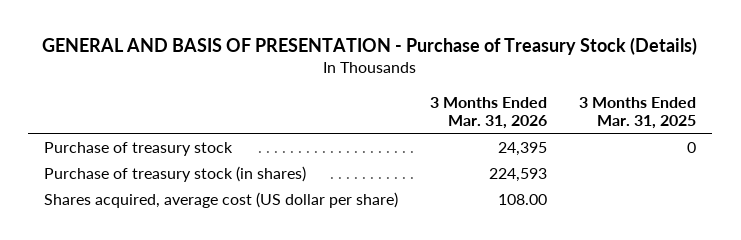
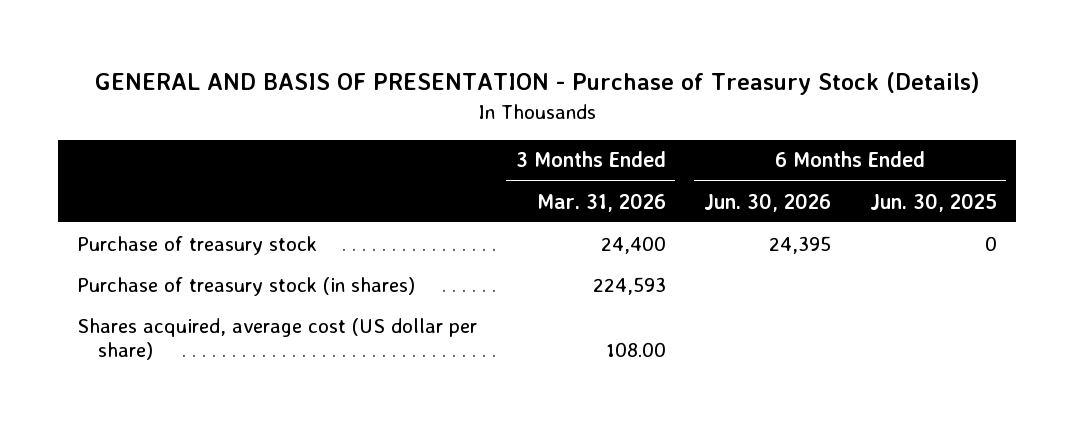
- | 3 Months Ended Mar. 31, 2026 | 3 Months Ended Mar. 31, 2025
+ | 3 Months Ended Mar. 31, 2026 | 6 Months Ended Jun. 30, 2026 | 6 Months Ended Jun. 30, 2025
- Purchase of treasury stock | 24,395 | 0
+ Purchase of treasury stock | 24,400 | 24,395 | 0

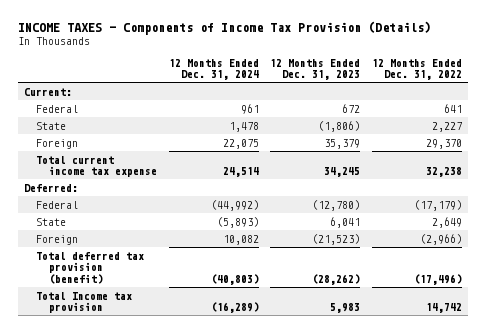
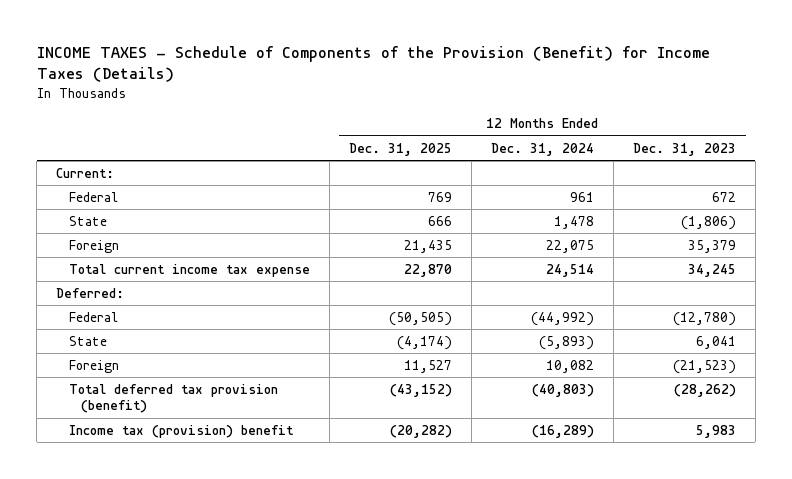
- INCOME TAXES - Components of Income Tax Provision (Details)
+ INCOME TAXES - Schedule of Components of the Provision (Benefit) for Income Taxes (Details)
- | 12 Months Ended Dec. 31, 2024 | 12 Months Ended Dec. 31, 2023 | 12 Months Ended Dec. 31, 2022
+ | 12 Months Ended Dec. 31, 2025 | 12 Months Ended Dec. 31, 2024 | 12 Months Ended Dec. 31, 2023
- Total Income tax provision | (16,289) | 5,983 | 14,742
+ Income tax (provision) benefit | (20,282) | (16,289) | 5,983

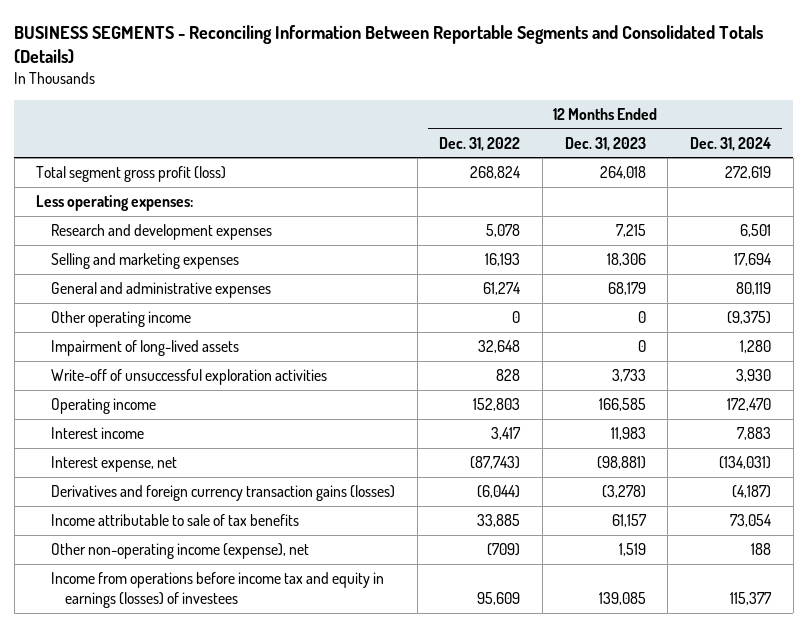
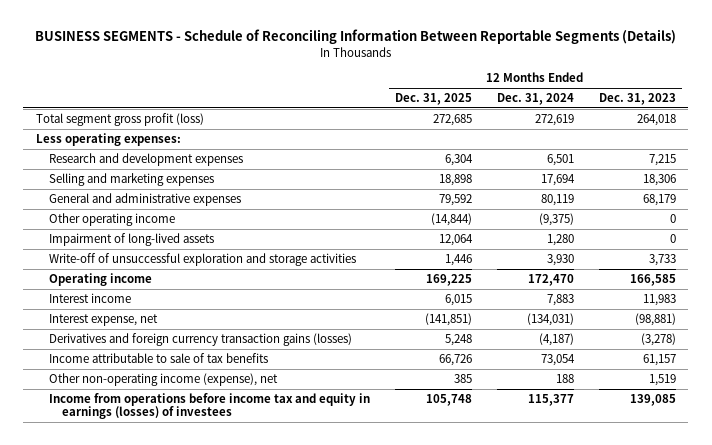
- BUSINESS SEGMENTS - Reconciling Information Between Reportable Segments and Consolidated Totals (Details)
+ BUSINESS SEGMENTS - Schedule of Reconciling Information Between Reportable Segments (Details)
- | 12 Months Ended Dec. 31, 2022 | 12 Months Ended Dec. 31, 2023 | 12 Months Ended Dec. 31, 2024
+ | 12 Months Ended Dec. 31, 2025 | 12 Months Ended Dec. 31, 2024 | 12 Months Ended Dec. 31, 2023
- Write-off of unsuccessful exploration activities | 828 | 3,733 | 3,930
+ Write-off of unsuccessful exploration and storage activities | 1,446 | 3,930 | 3,733

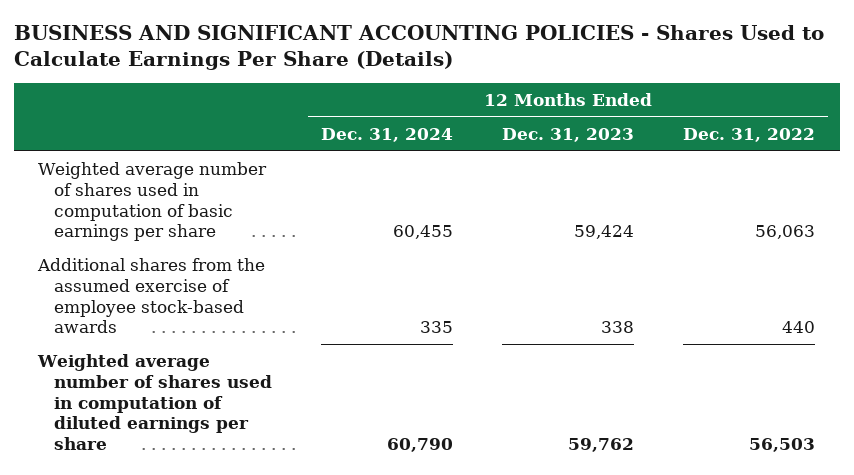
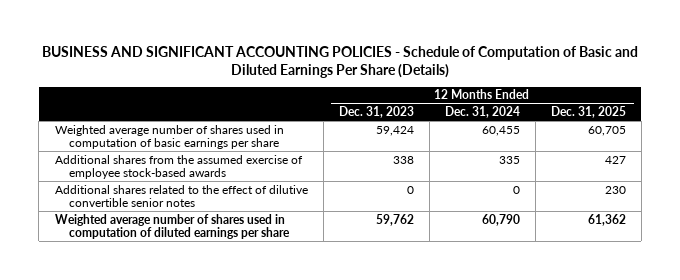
- BUSINESS AND SIGNIFICANT ACCOUNTING POLICIES - Shares Used to Calculate Earnings Per Share (Details)
+ BUSINESS AND SIGNIFICANT ACCOUNTING POLICIES - Schedule of Computation of Basic and Diluted Earnings Per Share (Details)
- | 12 Months Ended Dec. 31, 2024 | 12 Months Ended Dec. 31, 2023 | 12 Months Ended Dec. 31, 2022
+ | 12 Months Ended Dec. 31, 2023 | 12 Months Ended Dec. 31, 2024 | 12 Months Ended Dec. 31, 2025
+ Additional shares related to the effect of dilutive convertible senior notes | 0 | 0 | 230

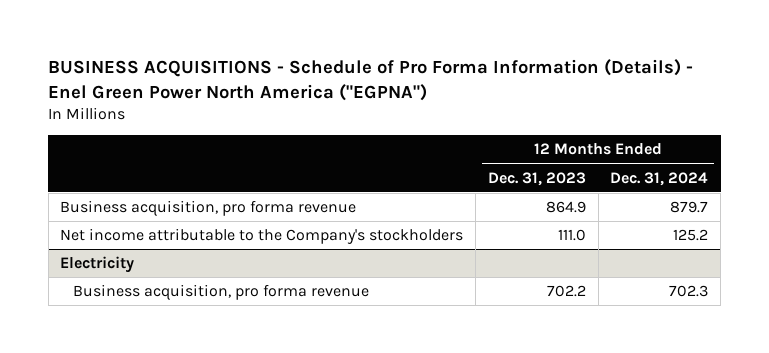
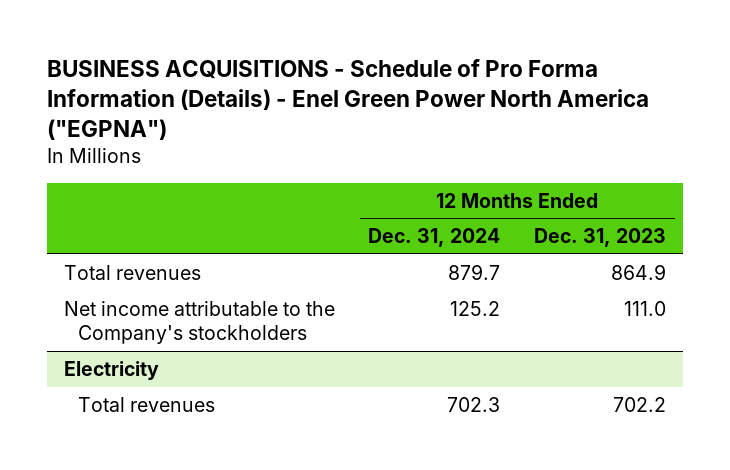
- | 12 Months Ended Dec. 31, 2023 | 12 Months Ended Dec. 31, 2024
+ | 12 Months Ended Dec. 31, 2024 | 12 Months Ended Dec. 31, 2023
- Business acquisition, pro forma revenue | 864.9 | 879.7
+ Total revenues | 879.7 | 864.9
@ Electricity
- Business acquisition, pro forma revenue | 702.2 | 702.3
+ Total revenues | 702.3 | 702.2

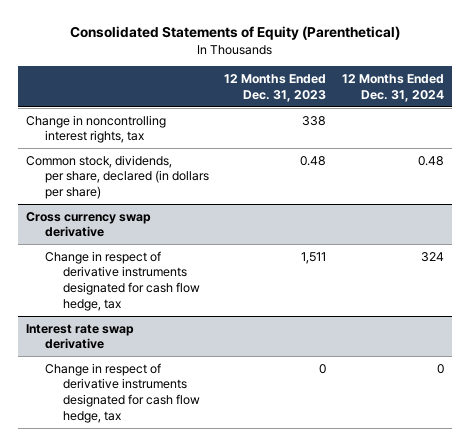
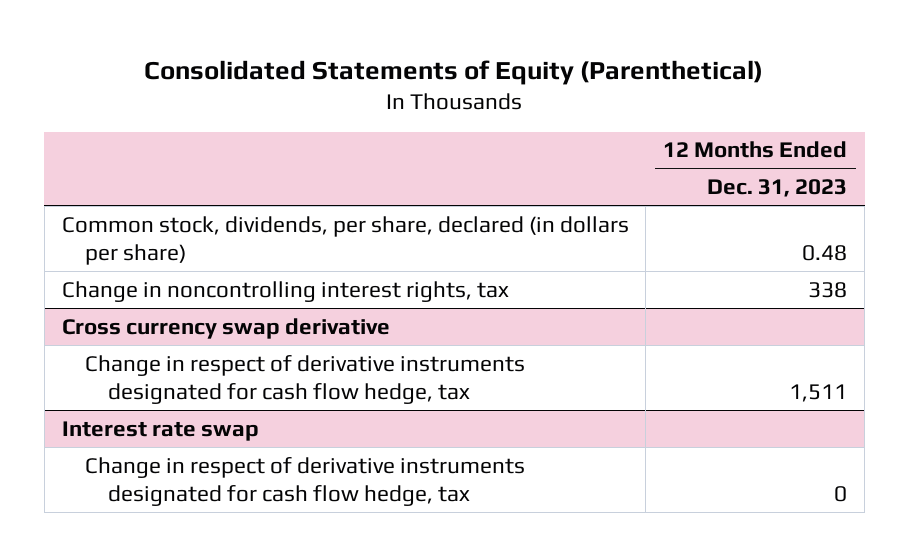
- | 12 Months Ended Dec. 31, 2023 | 12 Months Ended Dec. 31, 2024
+ | 12 Months Ended Dec. 31, 2023
moved down: Change in noncontrolling interest rights, tax | 338
- Interest rate swap derivative
+ Interest rate swap

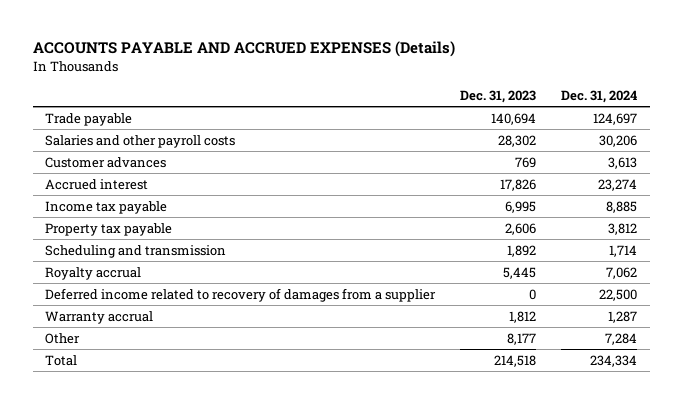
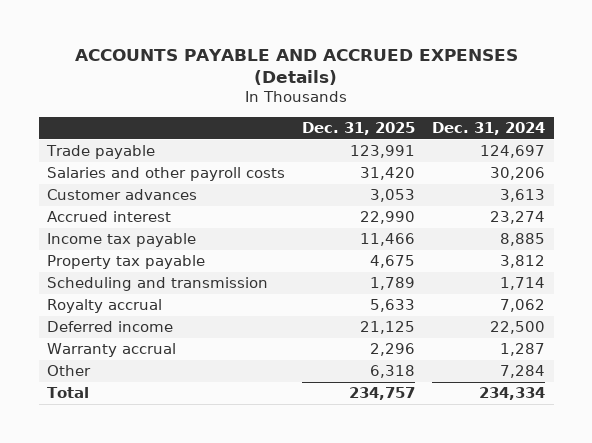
- | Dec. 31, 2023 | Dec. 31, 2024
+ | Dec. 31, 2025 | Dec. 31, 2024
- Deferred income related to recovery of damages from a supplier | 0 | 22,500
+ Deferred income | 21,125 | 22,500

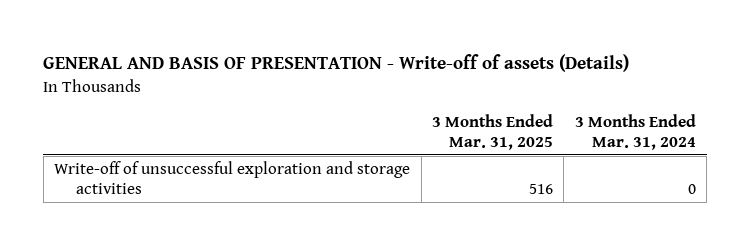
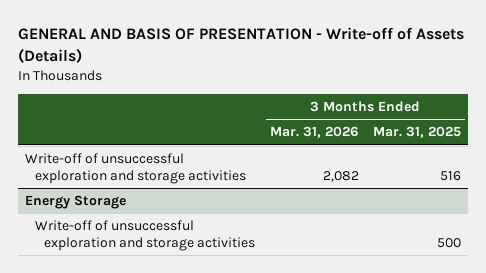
- GENERAL AND BASIS OF PRESENTATION - Write-off of assets (Details)
+ GENERAL AND BASIS OF PRESENTATION - Write-off of Assets (Details)
- | 3 Months Ended Mar. 31, 2025 | 3 Months Ended Mar. 31, 2024
+ | 3 Months Ended Mar. 31, 2026 | 3 Months Ended Mar. 31, 2025
+ Energy Storage
+ Write-off of unsuccessful exploration and storage activities | | 500

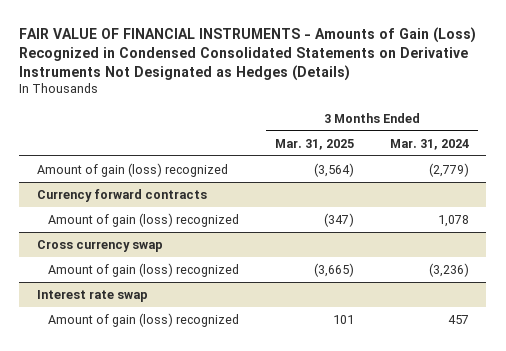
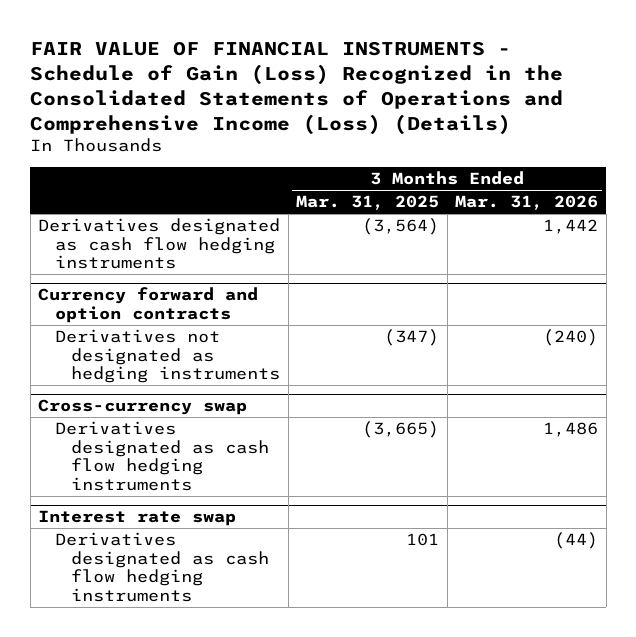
- FAIR VALUE OF FINANCIAL INSTRUMENTS - Amounts of Gain (Loss) Recognized in Condensed Consolidated Statements on Derivative Instruments Not Designated as Hedges (Details)
+ FAIR VALUE OF FINANCIAL INSTRUMENTS - Schedule of Gain (Loss) Recognized in the Consolidated Statements of Operations and Comprehensive Income (Loss) (Details)
- | 3 Months Ended Mar. 31, 2025 | 3 Months Ended Mar. 31, 2024
+ | 3 Months Ended Mar. 31, 2025 | 3 Months Ended Mar. 31, 2026
- Amount of gain (loss) recognized | (3,564) | (2,779)
- Currency forward contracts
- Amount of gain (loss) recognized | (347) | 1,078
- Cross currency swap
- Amount of gain (loss) recognized | (3,665) | (3,236)
+ Derivatives designated as cash flow hedging instruments | (3,564) | 1,442
+ Currency forward and option contracts
+ Derivatives not designated as hedging instruments | (347) | (240)
+ Cross-currency swap
+ Derivatives designated as cash flow hedging instruments | (3,665) | 1,486
@ Interest rate swap
- Amount of gain (loss) recognized | 101 | 457
+ Derivatives designated as cash flow hedging instruments | 101 | (44)

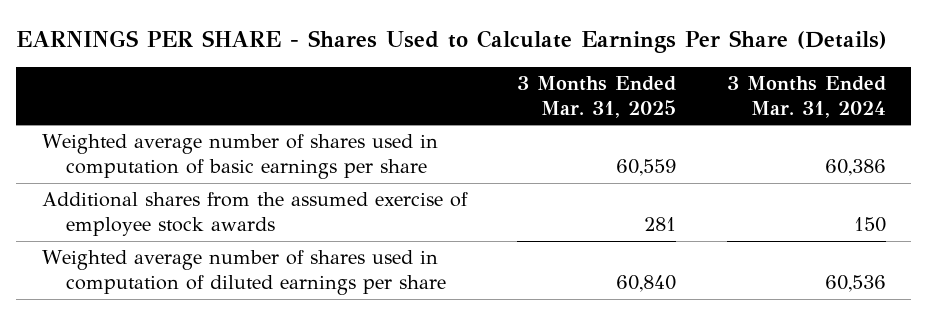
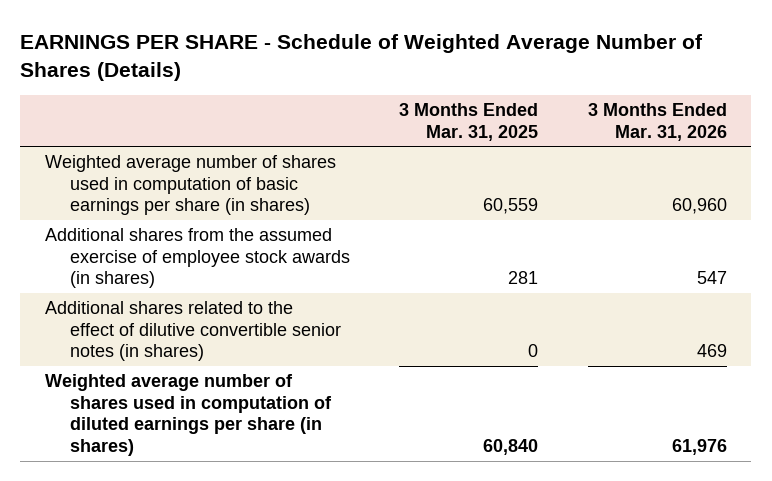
- EARNINGS PER SHARE - Shares Used to Calculate Earnings Per Share (Details)
+ EARNINGS PER SHARE - Schedule of Weighted Average Number of Shares (Details)
- | 3 Months Ended Mar. 31, 2025 | 3 Months Ended Mar. 31, 2024
+ | 3 Months Ended Mar. 31, 2025 | 3 Months Ended Mar. 31, 2026
- Weighted average number of shares used in computation of basic earnings per share | 60,559 | 60,386
- Additional shares from the assumed exercise of employee stock awards | 281 | 150
- Weighted average number of shares used in computation of diluted earnings per share | 60,840 | 60,536
+ Weighted average number of shares used in computation of basic earnings per share (in shares) | 60,559 | 60,960
+ Additional shares from the assumed exercise of employee stock awards (in shares) | 281 | 547
+ Additional shares related to the effect of dilutive convertible senior notes (in shares) | 0 | 469
+ Weighted average number of shares used in computation of diluted earnings per share (in shares) | 60,840 | 61,976

